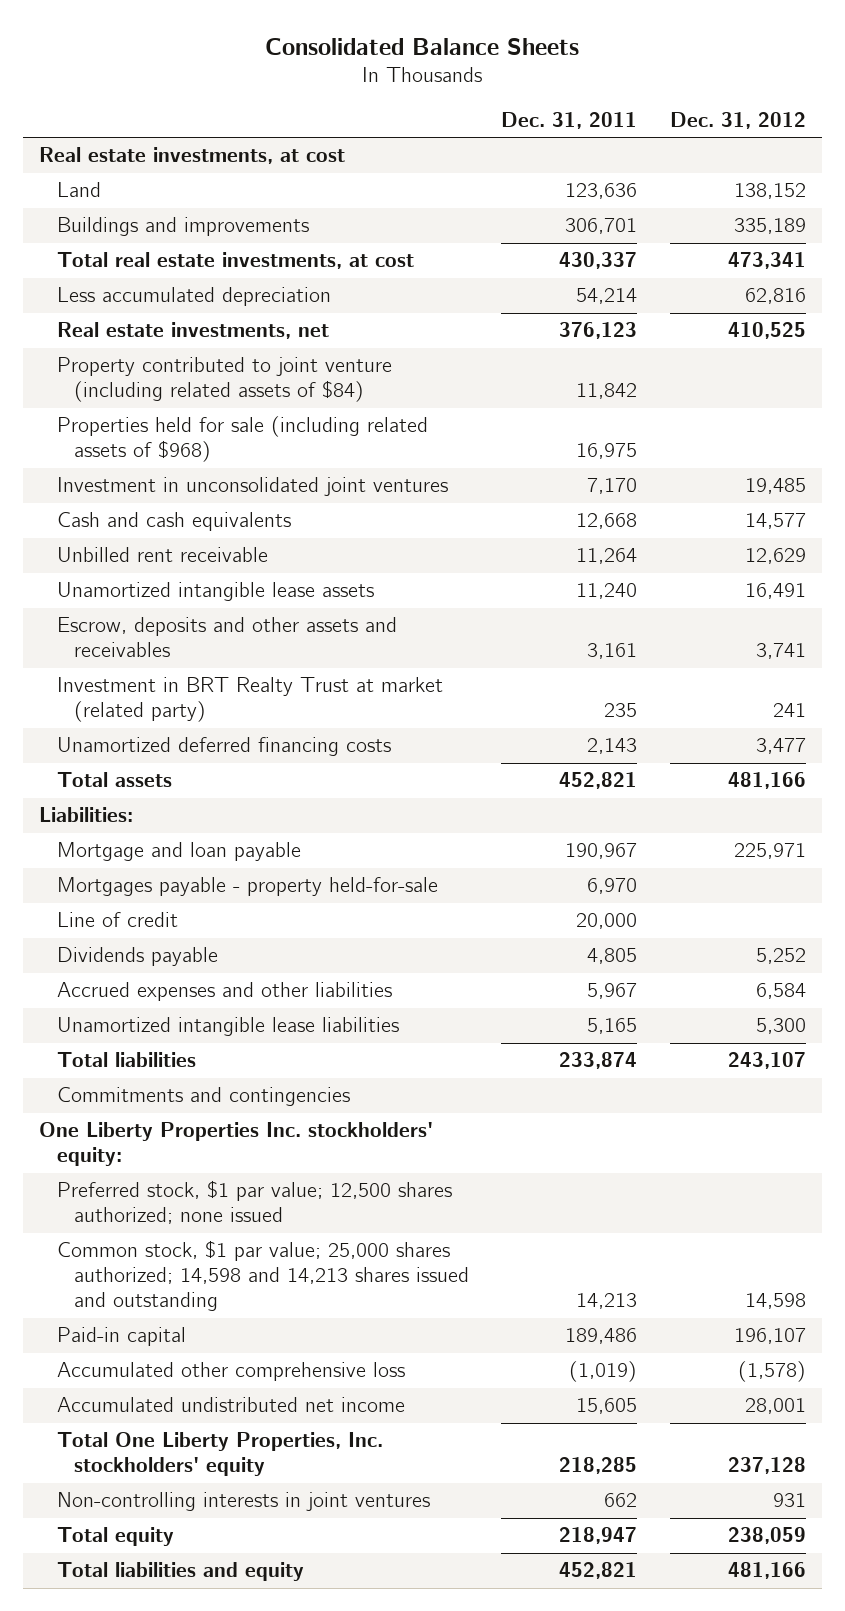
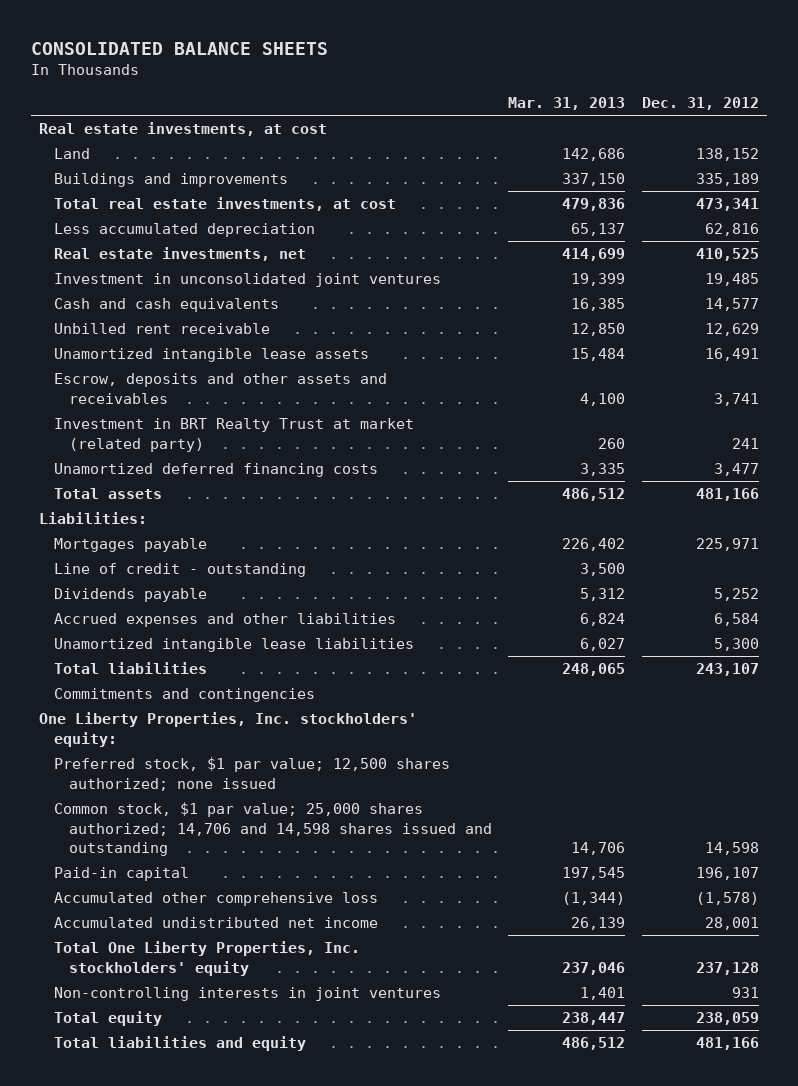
- Consolidated Balance Sheets
+ CONSOLIDATED BALANCE SHEETS
- | Dec. 31, 2011 | Dec. 31, 2012
+ | Mar. 31, 2013 | Dec. 31, 2012
- Property contributed to joint venture (including related assets of $84) | 11,842 |
- Properties held for sale (including related assets of $968) | 16,975 |
- Mortgage and loan payable | 190,967 | 225,971
- Mortgages payable - property held-for-sale | 6,970 |
- Line of credit | 20,000 |
+ Mortgages payable | 226,402 | 225,971
+ Line of credit - outstanding | 3,500 |
- One Liberty Properties Inc. stockholders' equity:
+ One Liberty Properties, Inc. stockholders' equity:
- Common stock, $1 par value; 25,000 shares authorized; 14,598 and 14,213 shares issued and outstanding | 14,213 | 14,598
+ Common stock, $1 par value; 25,000 shares authorized; 14,706 and 14,598 shares issued and outstanding | 14,706 | 14,598

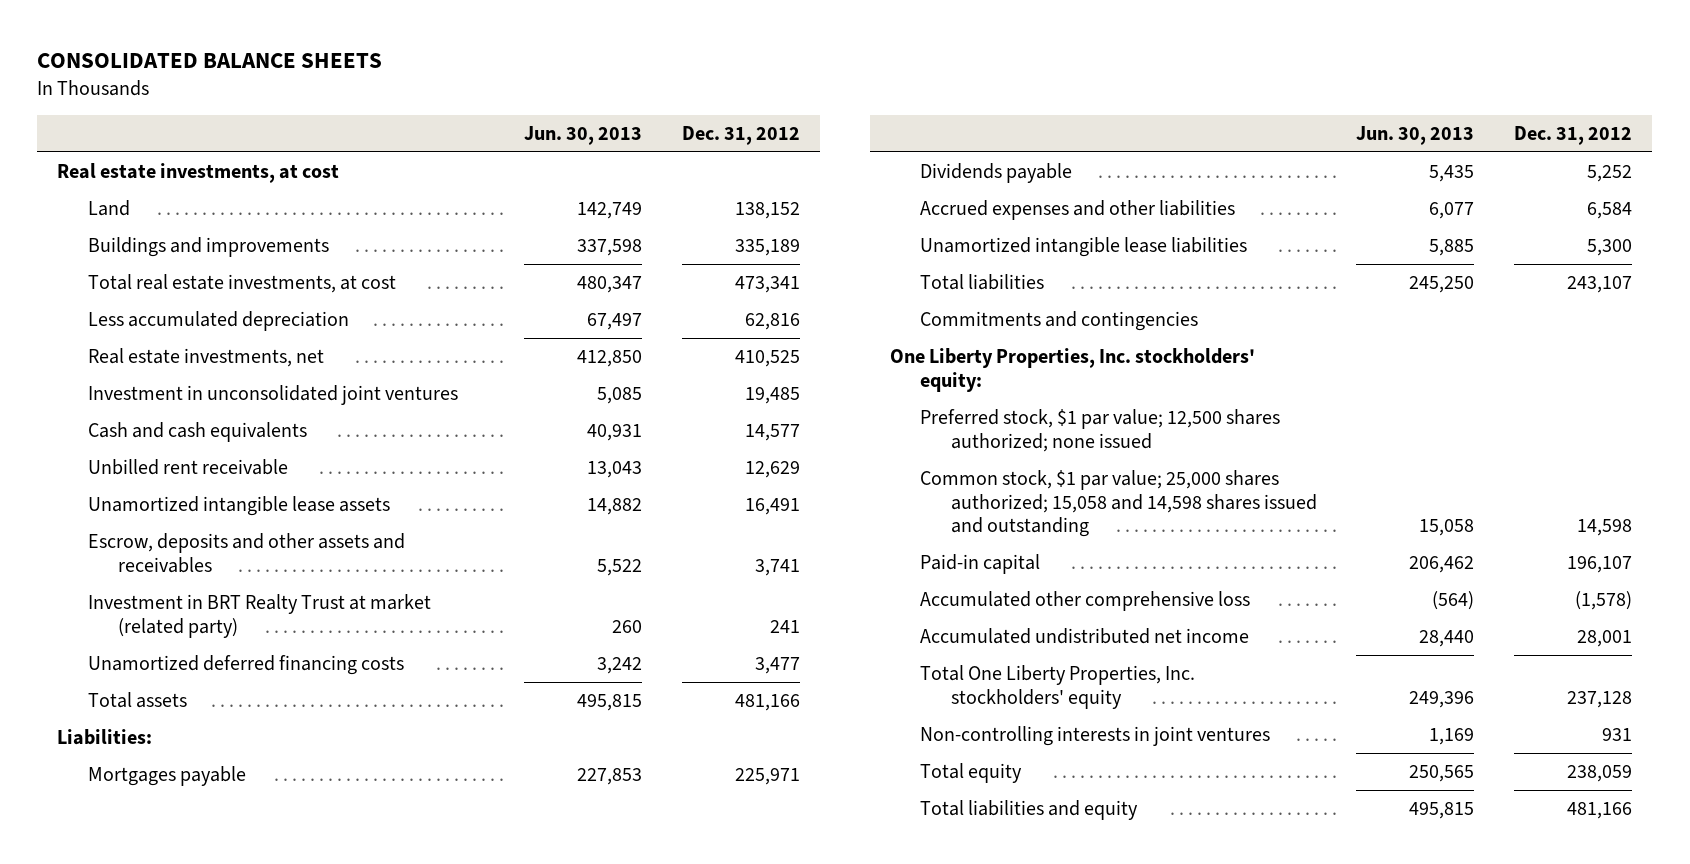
- | Mar. 31, 2013 | Dec. 31, 2012
+ | Jun. 30, 2013 | Dec. 31, 2012
- Line of credit - outstanding | 3,500 |
- Common stock, $1 par value; 25,000 shares authorized; 14,706 and 14,598 shares issued and outstanding | 14,706 | 14,598
+ Common stock, $1 par value; 25,000 shares authorized; 15,058 and 14,598 shares issued and outstanding | 15,058 | 14,598

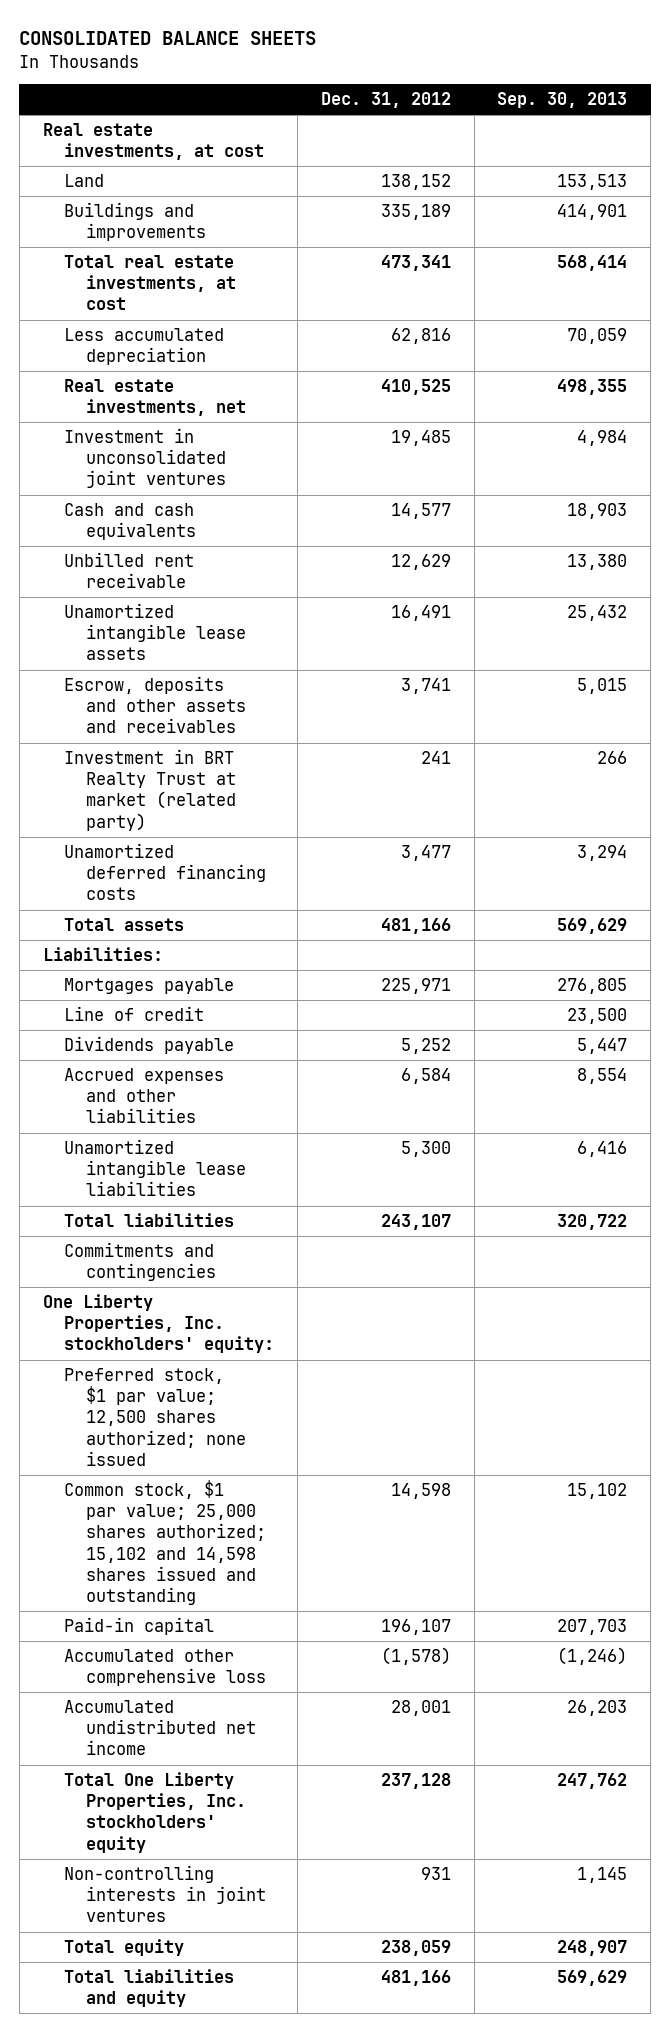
- | Jun. 30, 2013 | Dec. 31, 2012
+ | Dec. 31, 2012 | Sep. 30, 2013
+ Line of credit | | 23,500
- Common stock, $1 par value; 25,000 shares authorized; 15,058 and 14,598 shares issued and outstanding | 15,058 | 14,598
+ Common stock, $1 par value; 25,000 shares authorized; 15,102 and 14,598 shares issued and outstanding | 14,598 | 15,102

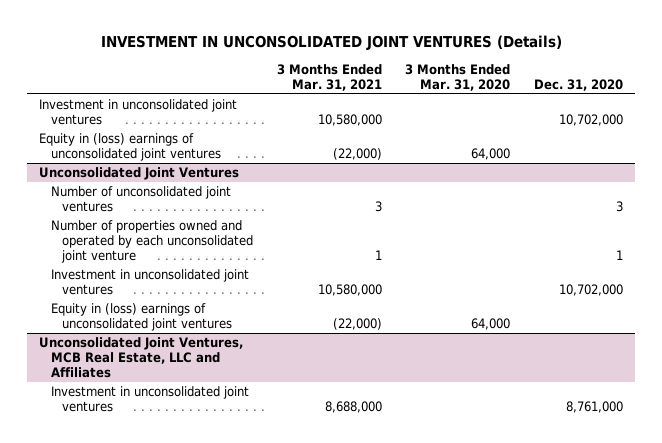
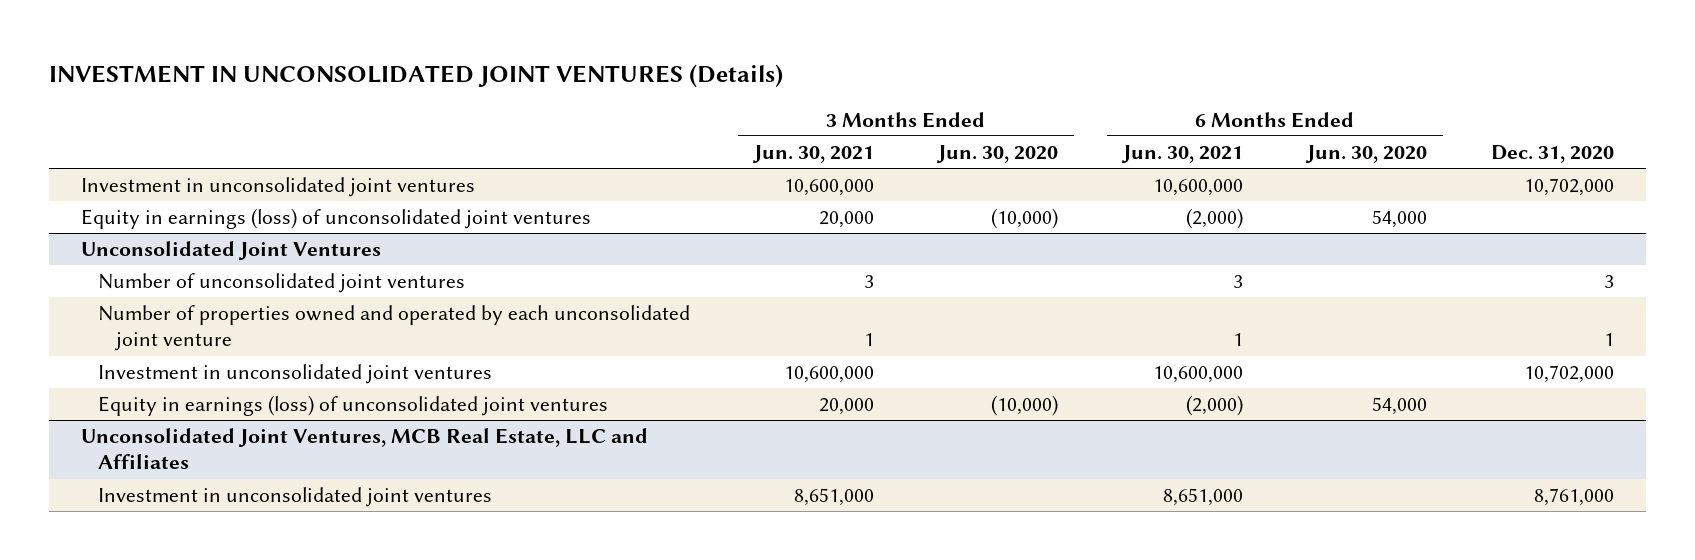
- | 3 Months Ended Mar. 31, 2021 | 3 Months Ended Mar. 31, 2020 | Dec. 31, 2020
+ | 3 Months Ended Jun. 30, 2021 | 3 Months Ended Jun. 30, 2020 | 6 Months Ended Jun. 30, 2021 | 6 Months Ended Jun. 30, 2020 | Dec. 31, 2020
- Equity in (loss) earnings of unconsolidated joint ventures | (22,000) | 64,000 |
+ Equity in earnings (loss) of unconsolidated joint ventures | 20,000 | (10,000) | (2,000) | 54,000 |
@ Unconsolidated Joint Ventures
- Equity in (loss) earnings of unconsolidated joint ventures | (22,000) | 64,000 |
+ Equity in earnings (loss) of unconsolidated joint ventures | 20,000 | (10,000) | (2,000) | 54,000 |

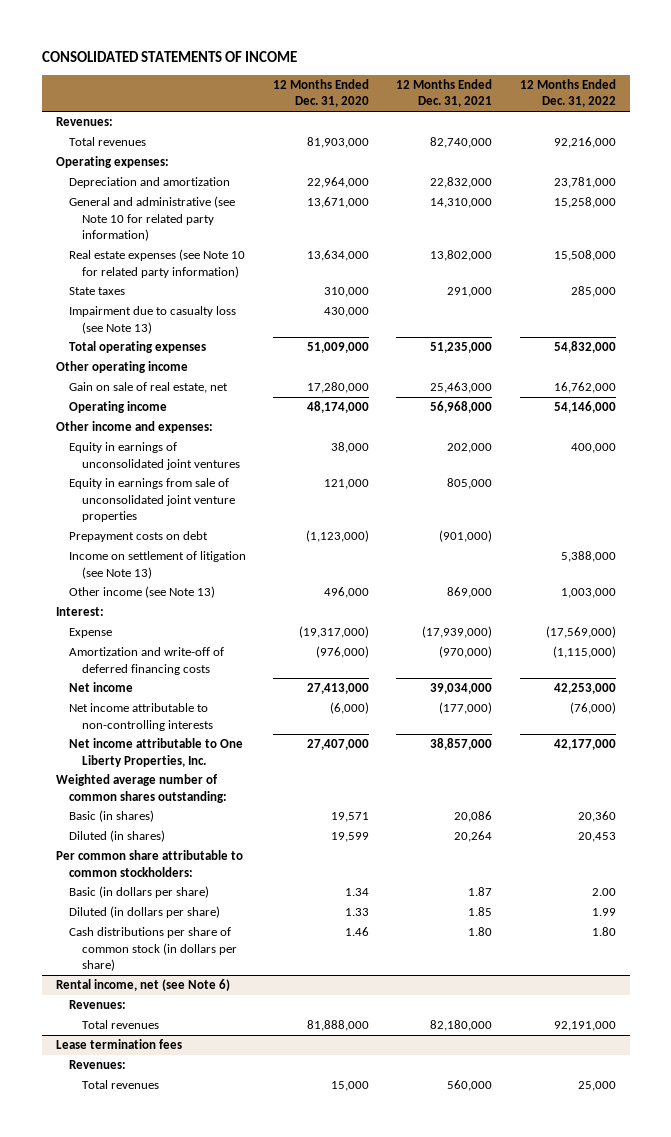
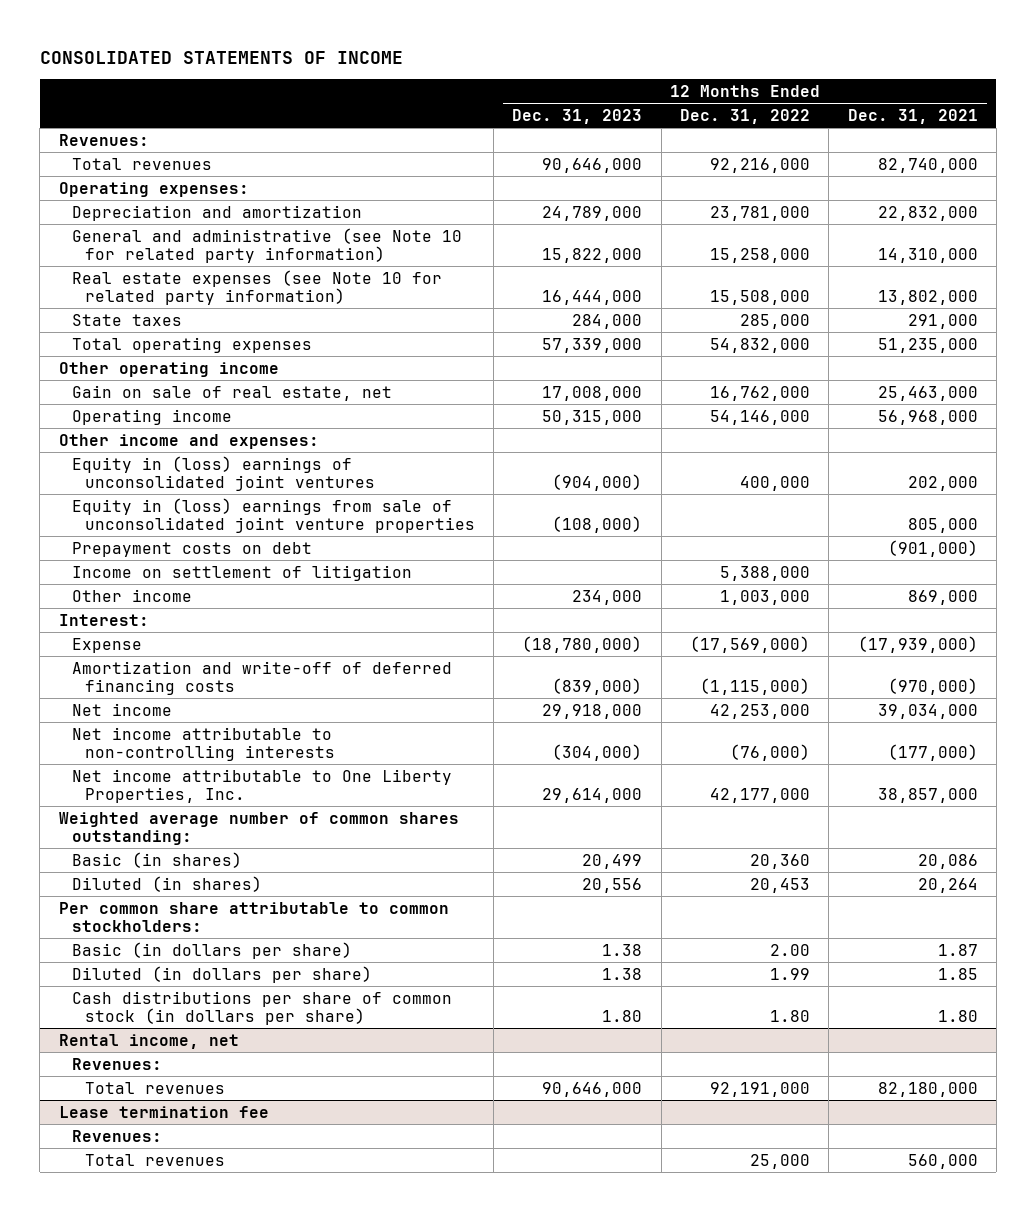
- | 12 Months Ended Dec. 31, 2020 | 12 Months Ended Dec. 31, 2021 | 12 Months Ended Dec. 31, 2022
+ | 12 Months Ended Dec. 31, 2023 | 12 Months Ended Dec. 31, 2022 | 12 Months Ended Dec. 31, 2021
- Impairment due to casualty loss (see Note 13) | 430,000 | |
- Equity in earnings of unconsolidated joint ventures | 38,000 | 202,000 | 400,000
- Equity in earnings from sale of unconsolidated joint venture properties | 121,000 | 805,000 |
+ Equity in (loss) earnings of unconsolidated joint ventures | (904,000) | 400,000 | 202,000
+ Equity in (loss) earnings from sale of unconsolidated joint venture properties | (108,000) | | 805,000
- Income on settlement of litigation (see Note 13) | | | 5,388,000
- Other income (see Note 13) | 496,000 | 869,000 | 1,003,000
+ Income on settlement of litigation | | 5,388,000 |
+ Other income | 234,000 | 1,003,000 | 869,000
- Rental income, net (see Note 6)
+ Rental income, net
- Lease termination fees
+ Lease termination fee

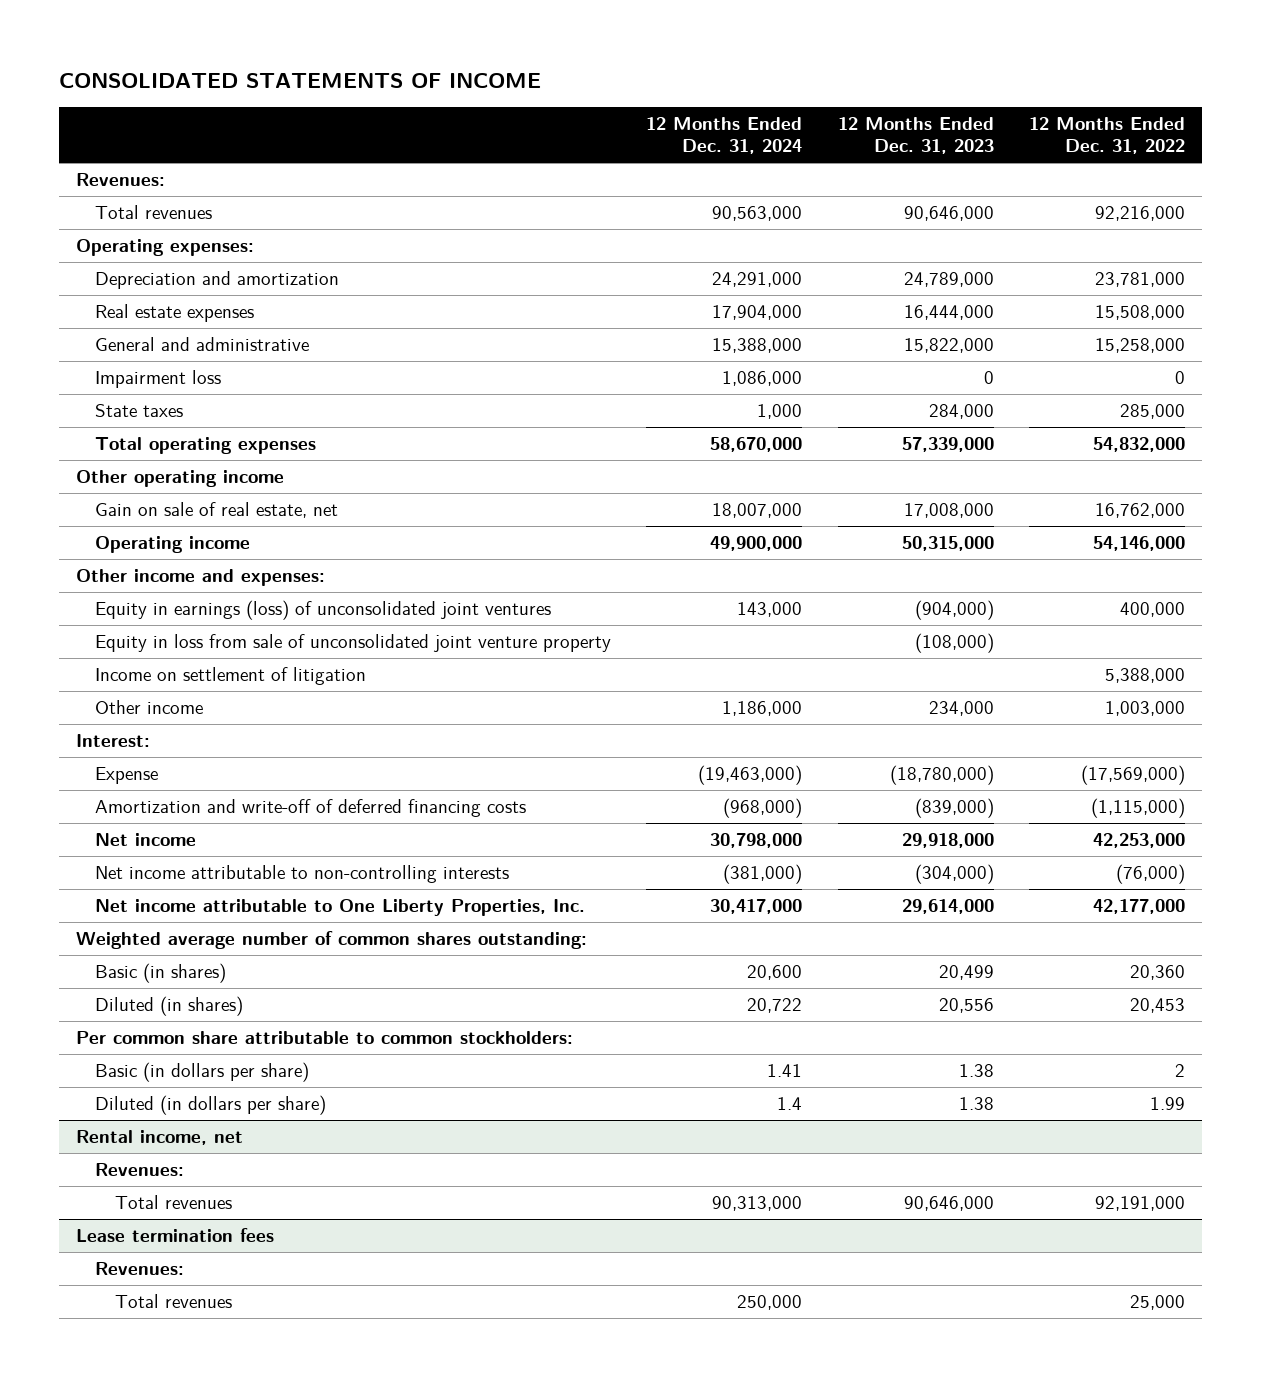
- | 12 Months Ended Dec. 31, 2023 | 12 Months Ended Dec. 31, 2022 | 12 Months Ended Dec. 31, 2021
+ | 12 Months Ended Dec. 31, 2024 | 12 Months Ended Dec. 31, 2023 | 12 Months Ended Dec. 31, 2022
- General and administrative (see Note 10 for related party information) | 15,822,000 | 15,258,000 | 14,310,000
- Real estate expenses (see Note 10 for related party information) | 16,444,000 | 15,508,000 | 13,802,000
+ Real estate expenses | 17,904,000 | 16,444,000 | 15,508,000
+ General and administrative | 15,388,000 | 15,822,000 | 15,258,000
+ Impairment loss | 1,086,000 | 0 | 0
- Equity in (loss) earnings of unconsolidated joint ventures | (904,000) | 400,000 | 202,000
- Equity in (loss) earnings from sale of unconsolidated joint venture properties | (108,000) | | 805,000
- Prepayment costs on debt | | | (901,000)
+ Equity in earnings (loss) of unconsolidated joint ventures | 143,000 | (904,000) | 400,000
+ Equity in loss from sale of unconsolidated joint venture property | | (108,000) |
- Basic (in dollars per share) | 1.38 | 2.00 | 1.87
+ Basic (in dollars per share) | 1.41 | 1.38 | 2
- Cash distributions per share of common stock (in dollars per share) | 1.80 | 1.80 | 1.80
- Lease termination fee
+ Lease termination fees

